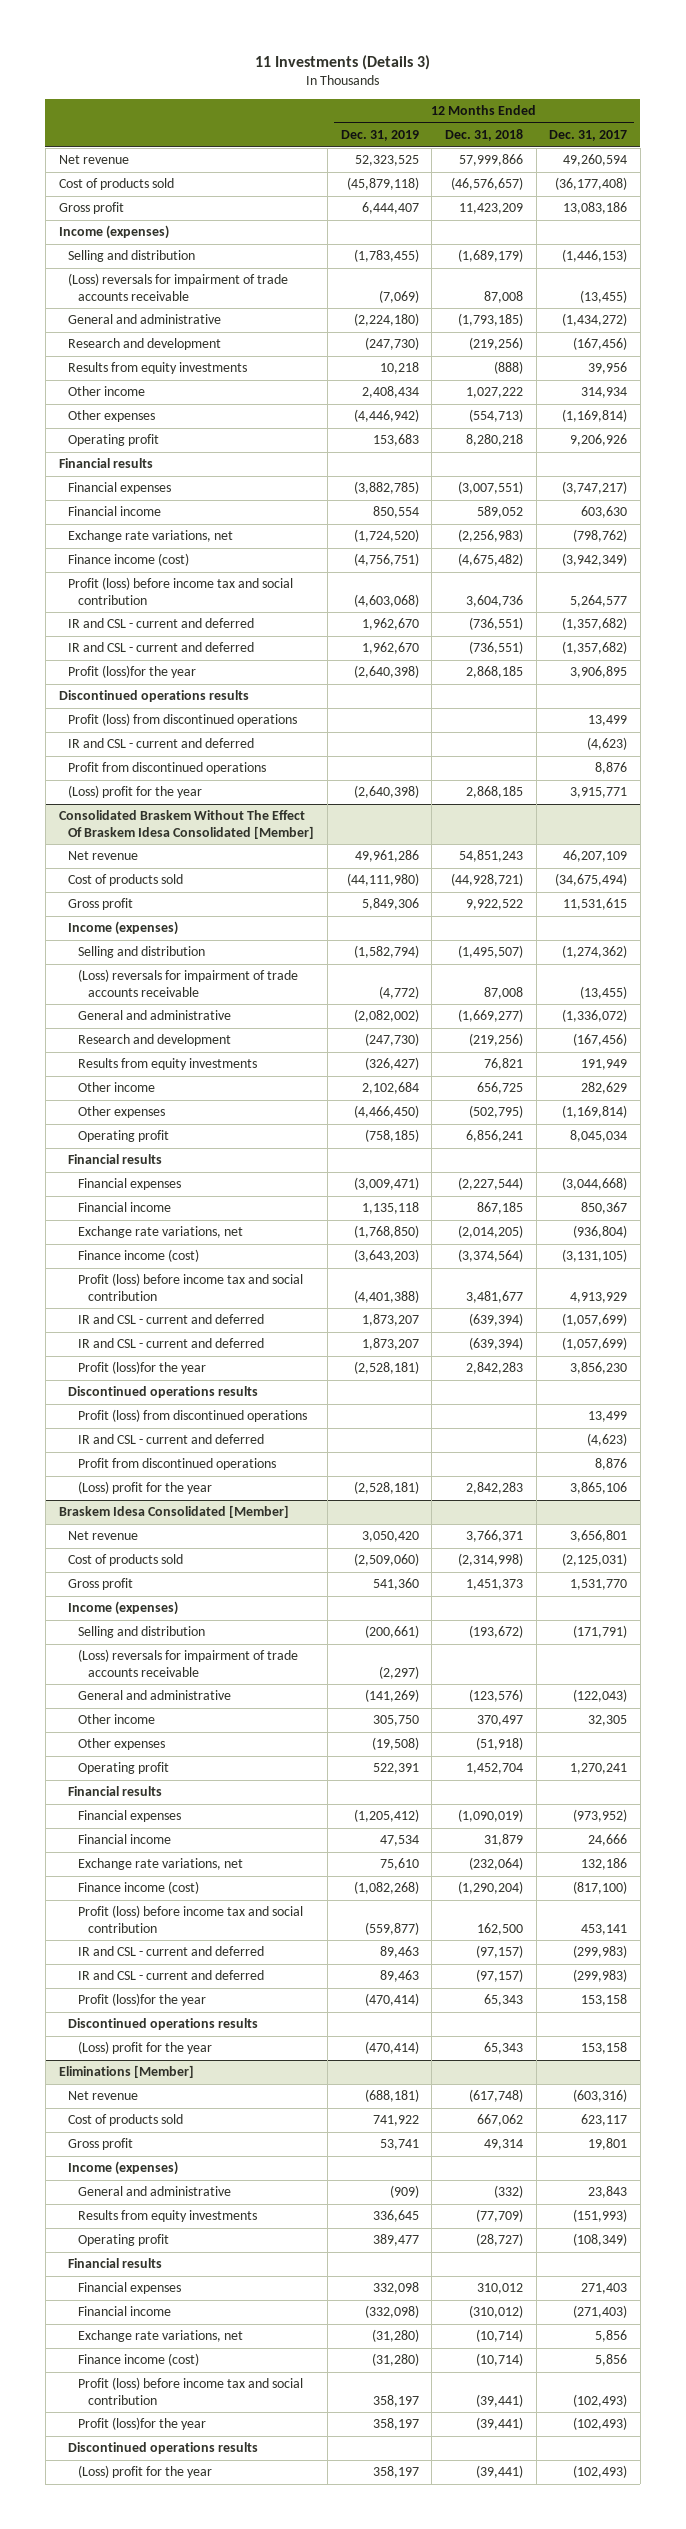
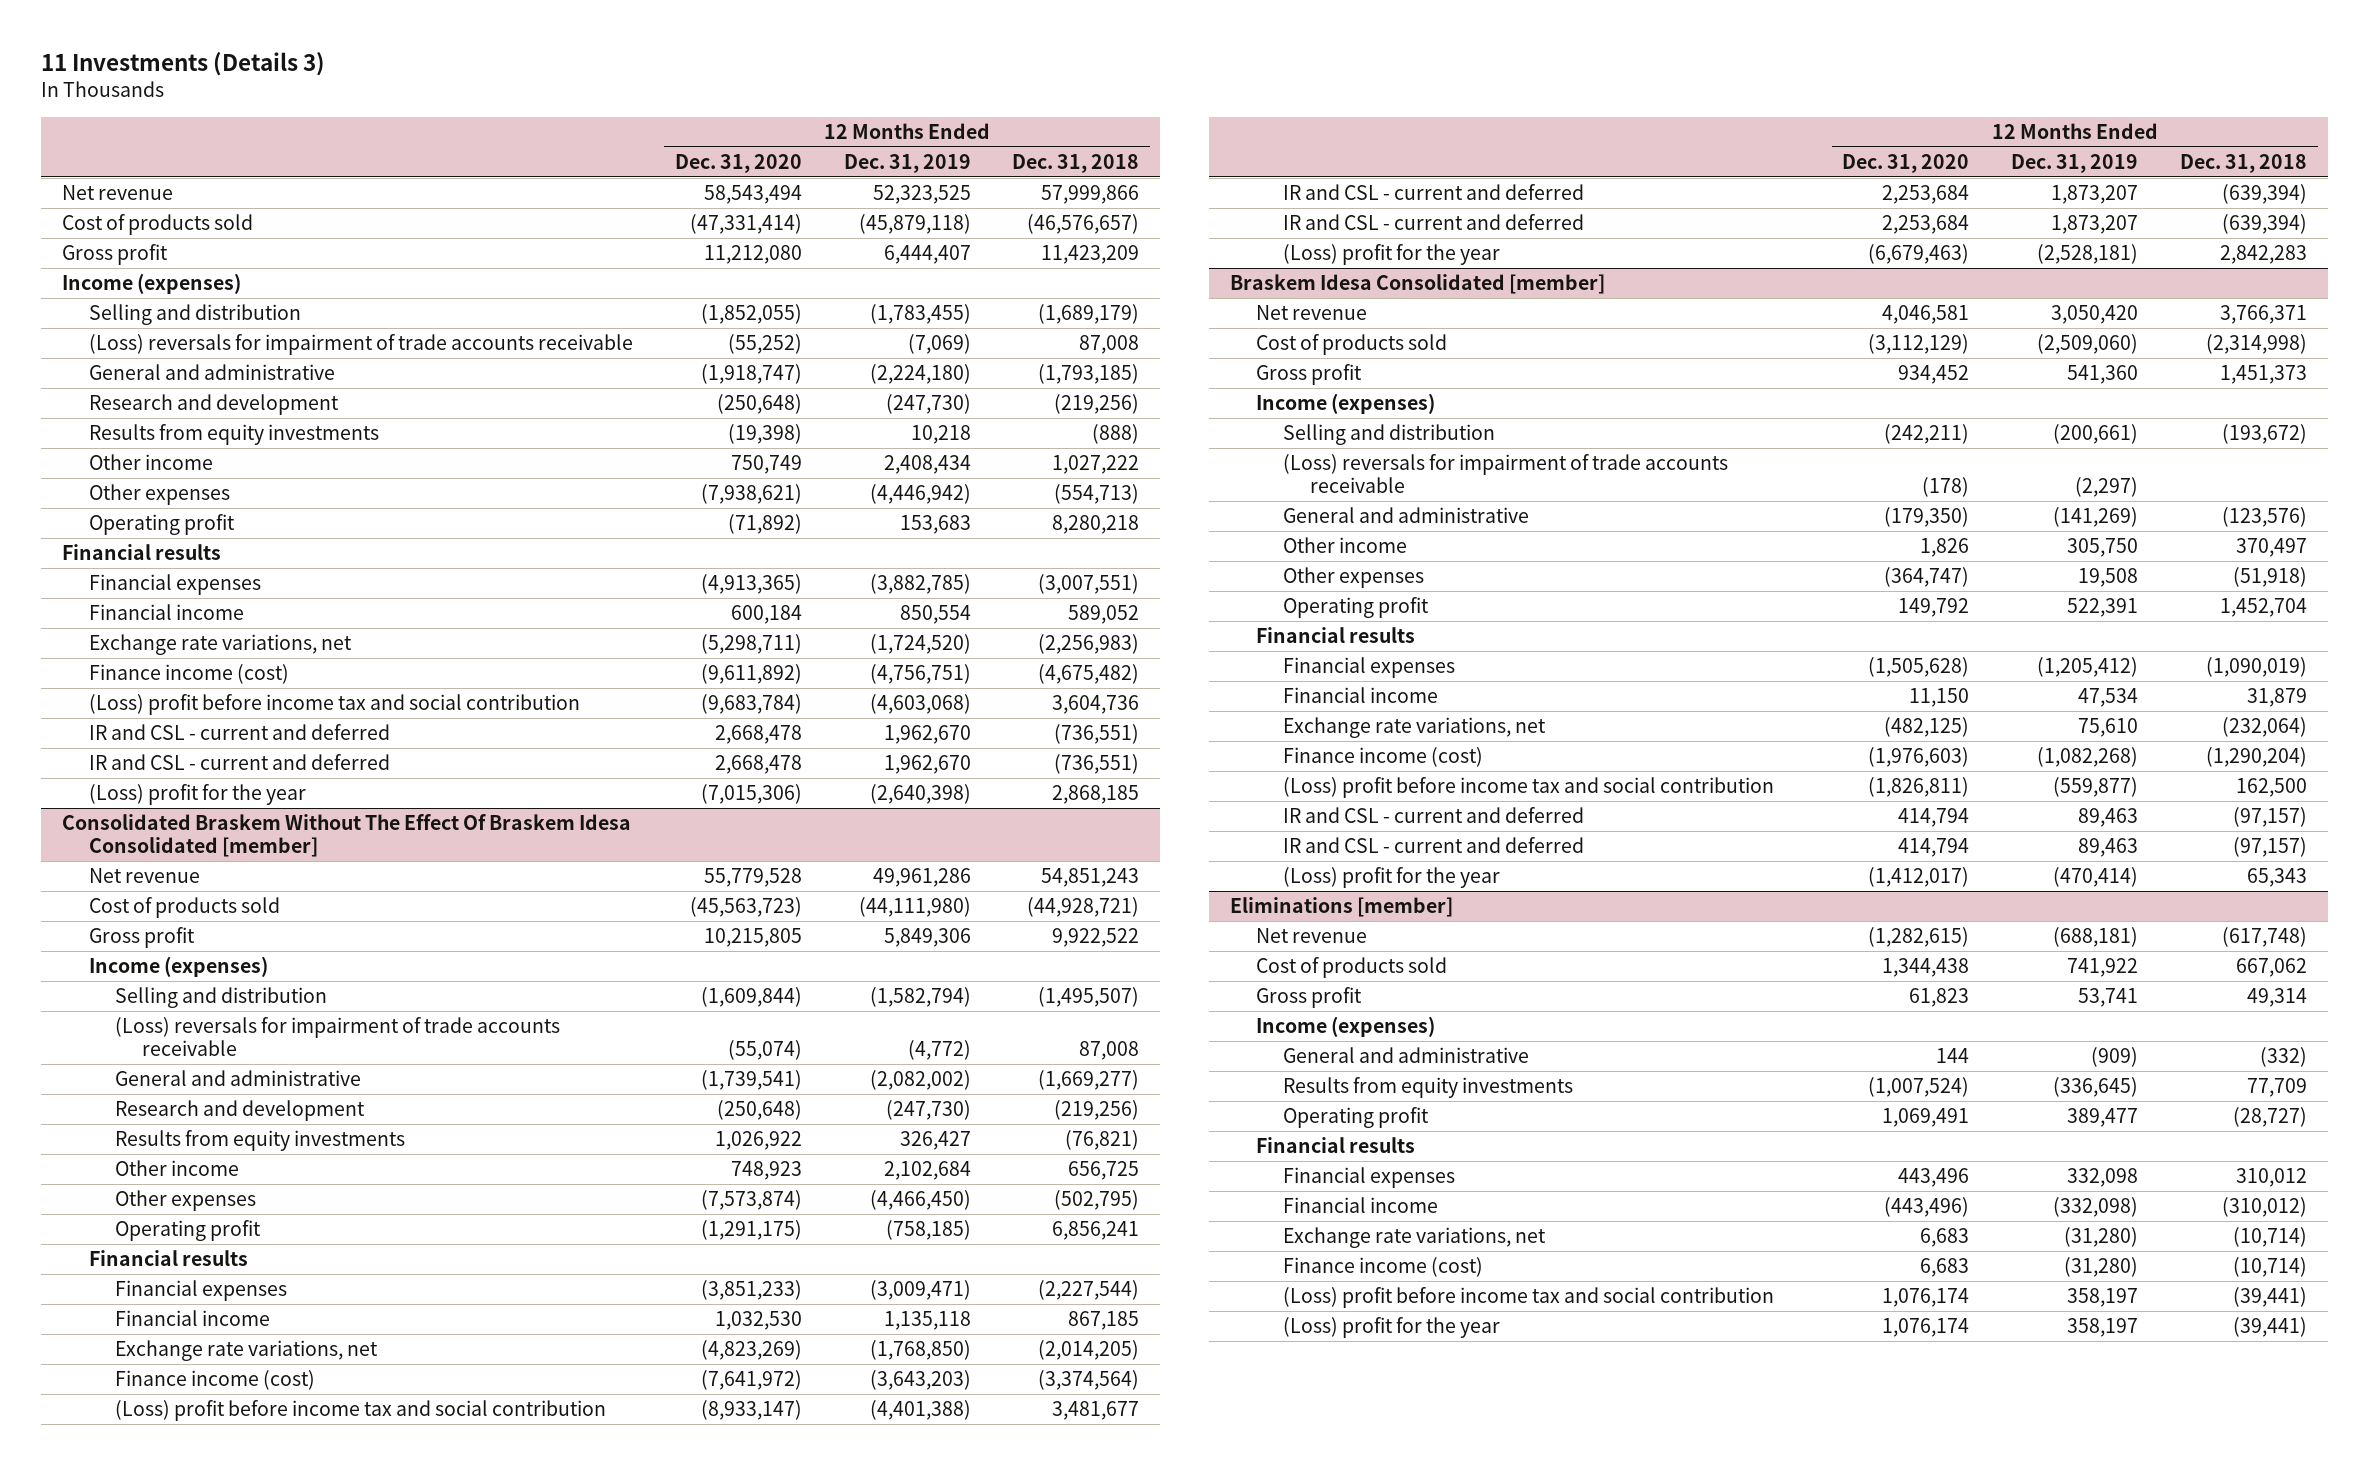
- | 12 Months Ended Dec. 31, 2019 | 12 Months Ended Dec. 31, 2018 | 12 Months Ended Dec. 31, 2017
+ | 12 Months Ended Dec. 31, 2020 | 12 Months Ended Dec. 31, 2019 | 12 Months Ended Dec. 31, 2018
- Profit (loss) before income tax and social contribution | (4,603,068) | 3,604,736 | 5,264,577
+ (Loss) profit before income tax and social contribution | (9,683,784) | (4,603,068) | 3,604,736
- Profit (loss)for the year | (2,640,398) | 2,868,185 | 3,906,895
- Discontinued operations results
- Profit (loss) from discontinued operations | | | 13,499
- IR and CSL - current and deferred | | | (4,623)
- Profit from discontinued operations | | | 8,876
- Consolidated Braskem Without The Effect Of Braskem Idesa Consolidated [Member]
+ Consolidated Braskem Without The Effect Of Braskem Idesa Consolidated [member]
- Results from equity investments | (326,427) | 76,821 | 191,949
+ Results from equity investments | 1,026,922 | 326,427 | (76,821)
- Profit (loss) before income tax and social contribution | (4,401,388) | 3,481,677 | 4,913,929
+ (Loss) profit before income tax and social contribution | (8,933,147) | (4,401,388) | 3,481,677
- Profit (loss)for the year | (2,528,181) | 2,842,283 | 3,856,230
- Discontinued operations results
- Profit (loss) from discontinued operations | | | 13,499
- IR and CSL - current and deferred | | | (4,623)
- Profit from discontinued operations | | | 8,876
- Braskem Idesa Consolidated [Member]
+ Braskem Idesa Consolidated [member]
- Other expenses | (19,508) | (51,918) |
+ Other expenses | (364,747) | 19,508 | (51,918)
- Profit (loss) before income tax and social contribution | (559,877) | 162,500 | 453,141
+ (Loss) profit before income tax and social contribution | (1,826,811) | (559,877) | 162,500
- Profit (loss)for the year | (470,414) | 65,343 | 153,158
- Discontinued operations results
- Eliminations [Member]
+ Eliminations [member]
- Results from equity investments | 336,645 | (77,709) | (151,993)
+ Results from equity investments | (1,007,524) | (336,645) | 77,709
- Profit (loss) before income tax and social contribution | 358,197 | (39,441) | (102,493)
- Profit (loss)for the year | 358,197 | (39,441) | (102,493)
- Discontinued operations results
+ (Loss) profit before income tax and social contribution | 1,076,174 | 358,197 | (39,441)

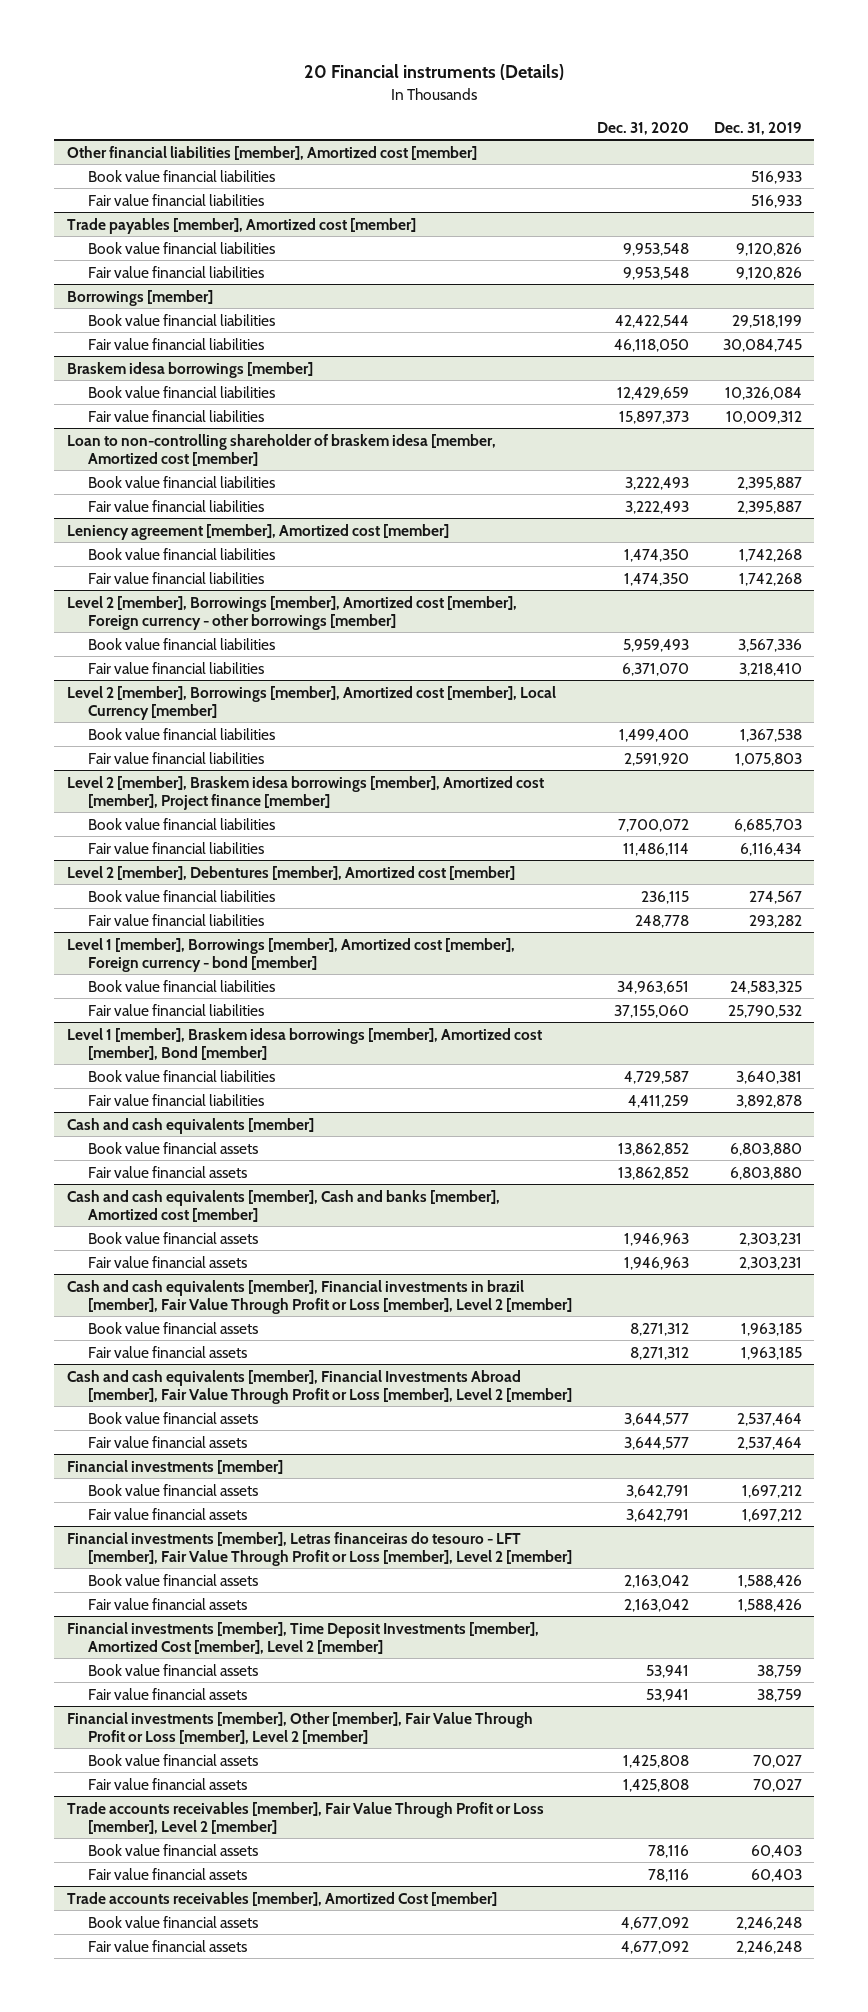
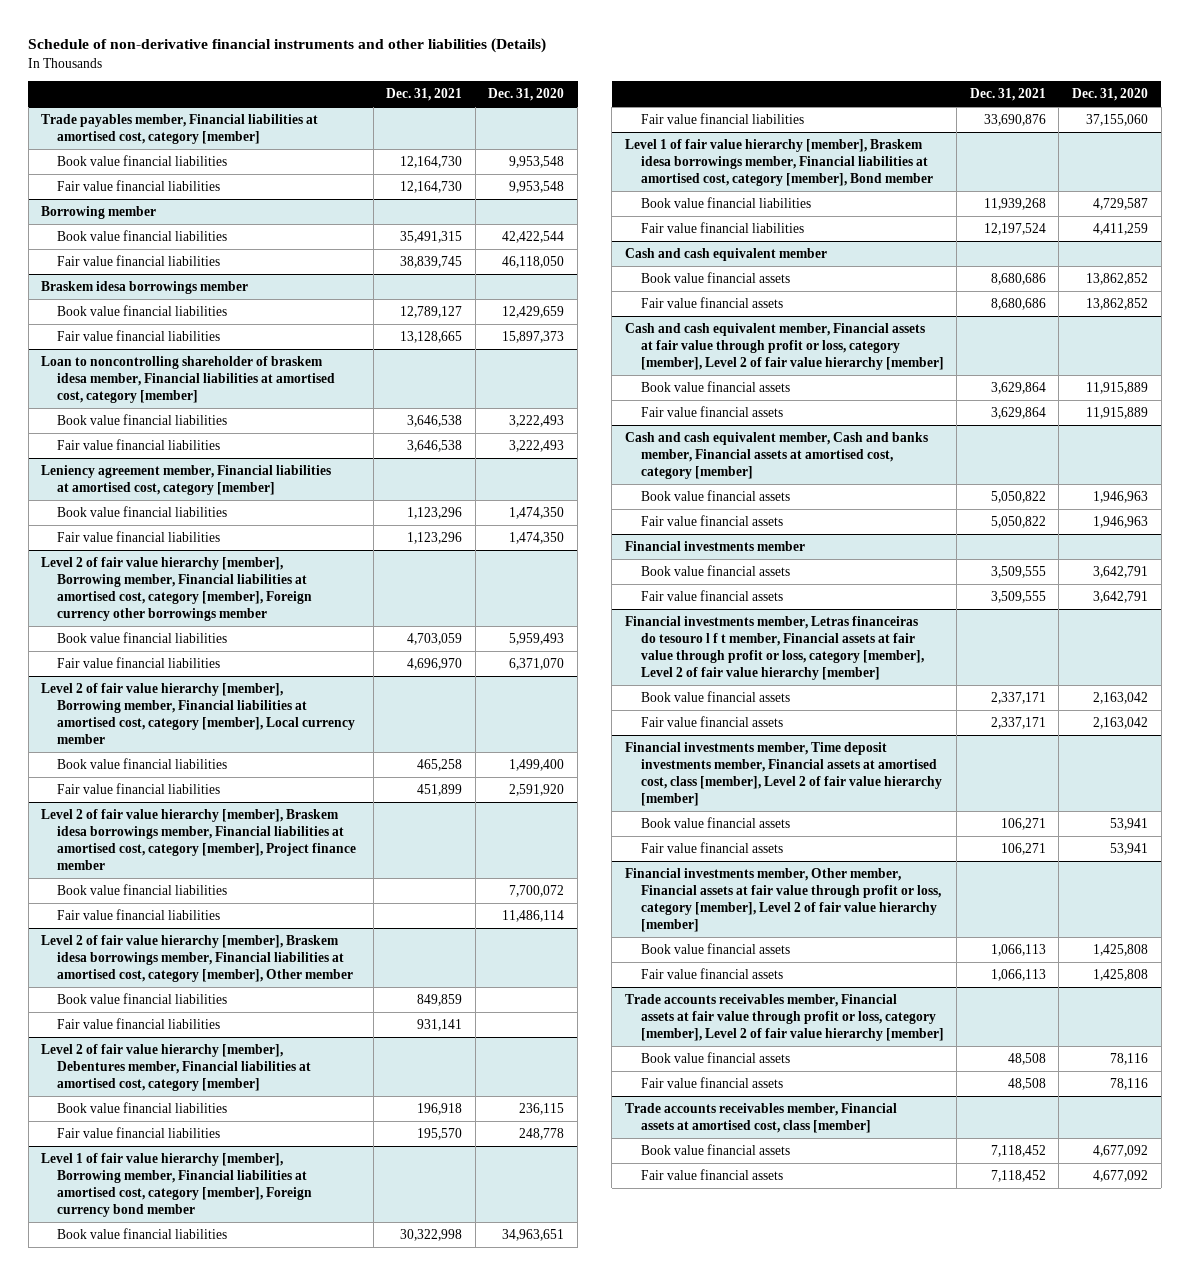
- 20 Financial instruments (Details)
+ Schedule of non-derivative financial instruments and other liabilities (Details)
- | Dec. 31, 2020 | Dec. 31, 2019
+ | Dec. 31, 2021 | Dec. 31, 2020
- Other financial liabilities [member], Amortized cost [member]
- Book value financial liabilities | | 516,933
- Fair value financial liabilities | | 516,933
- Trade payables [member], Amortized cost [member]
+ Trade payables member, Financial liabilities at amortised cost, category [member]
- Borrowings [member]
+ Borrowing member
- Braskem idesa borrowings [member]
+ Braskem idesa borrowings member
- Loan to non-controlling shareholder of braskem idesa [member, Amortized cost [member]
+ Loan to noncontrolling shareholder of braskem idesa member, Financial liabilities at amortised cost, category [member]
- Leniency agreement [member], Amortized cost [member]
+ Leniency agreement member, Financial liabilities at amortised cost, category [member]
- Level 2 [member], Borrowings [member], Amortized cost [member], Foreign currency - other borrowings [member]
+ Level 2 of fair value hierarchy [member], Borrowing member, Financial liabilities at amortised cost, category [member], Foreign currency other borrowings member
- Level 2 [member], Borrowings [member], Amortized cost [member], Local Currency [member]
+ Level 2 of fair value hierarchy [member], Borrowing member, Financial liabilities at amortised cost, category [member], Local currency member
- Level 2 [member], Braskem idesa borrowings [member], Amortized cost [member], Project finance [member]
+ Level 2 of fair value hierarchy [member], Braskem idesa borrowings member, Financial liabilities at amortised cost, category [member], Project finance member
- Level 2 [member], Debentures [member], Amortized cost [member]
+ Level 2 of fair value hierarchy [member], Braskem idesa borrowings member, Financial liabilities at amortised cost, category [member], Other member
+ Book value financial liabilities | 849,859 |
+ Fair value financial liabilities | 931,141 |
+ Level 2 of fair value hierarchy [member], Debentures member, Financial liabilities at amortised cost, category [member]
- Level 1 [member], Borrowings [member], Amortized cost [member], Foreign currency - bond [member]
+ Level 1 of fair value hierarchy [member], Borrowing member, Financial liabilities at amortised cost, category [member], Foreign currency bond member
- Level 1 [member], Braskem idesa borrowings [member], Amortized cost [member], Bond [member]
+ Level 1 of fair value hierarchy [member], Braskem idesa borrowings member, Financial liabilities at amortised cost, category [member], Bond member
- Cash and cash equivalents [member]
+ Cash and cash equivalent member
- Cash and cash equivalents [member], Cash and banks [member], Amortized cost [member]
+ Cash and cash equivalent member, Financial assets at fair value through profit or loss, category [member], Level 2 of fair value hierarchy [member]
+ Book value financial assets | 3,629,864 | 11,915,889
+ Fair value financial assets | 3,629,864 | 11,915,889
+ Cash and cash equivalent member, Cash and banks member, Financial assets at amortised cost, category [member]
- Cash and cash equivalents [member], Financial investments in brazil [member], Fair Value Through Profit or Loss [member], Level 2 [member]
- Book value financial assets | 8,271,312 | 1,963,185
- Fair value financial assets | 8,271,312 | 1,963,185
- Cash and cash equivalents [member], Financial Investments Abroad [member], Fair Value Through Profit or Loss [member], Level 2 [member]
- Book value financial assets | 3,644,577 | 2,537,464
- Fair value financial assets | 3,644,577 | 2,537,464
- Financial investments [member]
+ Financial investments member
- Financial investments [member], Letras financeiras do tesouro - LFT [member], Fair Value Through Profit or Loss [member], Level 2 [member]
+ Financial investments member, Letras financeiras do tesouro l f t member, Financial assets at fair value through profit or loss, category [member], Level 2 of fair value hierarchy [member]
- Financial investments [member], Time Deposit Investments [member], Amortized Cost [member], Level 2 [member]
+ Financial investments member, Time deposit investments member, Financial assets at amortised cost, class [member], Level 2 of fair value hierarchy [member]
- Financial investments [member], Other [member], Fair Value Through Profit or Loss [member], Level 2 [member]
+ Financial investments member, Other member, Financial assets at fair value through profit or loss, category [member], Level 2 of fair value hierarchy [member]
- Trade accounts receivables [member], Fair Value Through Profit or Loss [member], Level 2 [member]
+ Trade accounts receivables member, Financial assets at fair value through profit or loss, category [member], Level 2 of fair value hierarchy [member]
- Trade accounts receivables [member], Amortized Cost [member]
+ Trade accounts receivables member, Financial assets at amortised cost, class [member]

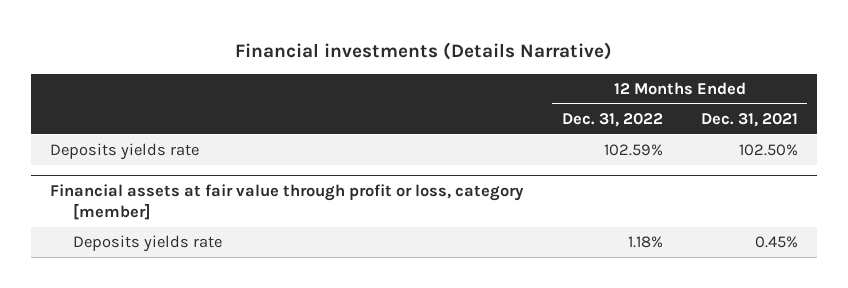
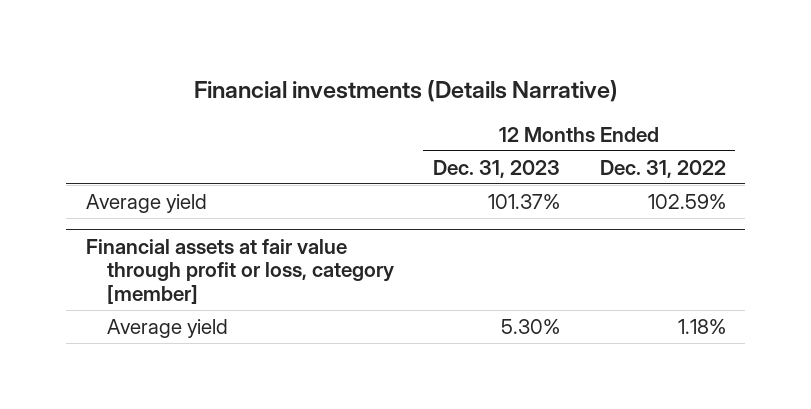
- | 12 Months Ended Dec. 31, 2022 | 12 Months Ended Dec. 31, 2021
+ | 12 Months Ended Dec. 31, 2023 | 12 Months Ended Dec. 31, 2022
- Deposits yields rate | 102.59% | 102.50%
+ Average yield | 101.37% | 102.59%
@ Financial assets at fair value through profit or loss, category [member]
- Deposits yields rate | 1.18% | 0.45%
+ Average yield | 5.30% | 1.18%

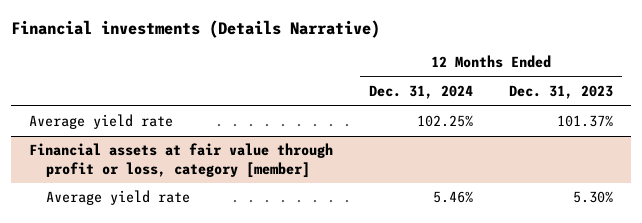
- | 12 Months Ended Dec. 31, 2023 | 12 Months Ended Dec. 31, 2022
+ | 12 Months Ended Dec. 31, 2024 | 12 Months Ended Dec. 31, 2023
- Average yield | 101.37% | 102.59%
+ Average yield rate | 102.25% | 101.37%
@ Financial assets at fair value through profit or loss, category [member]
- Average yield | 5.30% | 1.18%
+ Average yield rate | 5.46% | 5.30%

